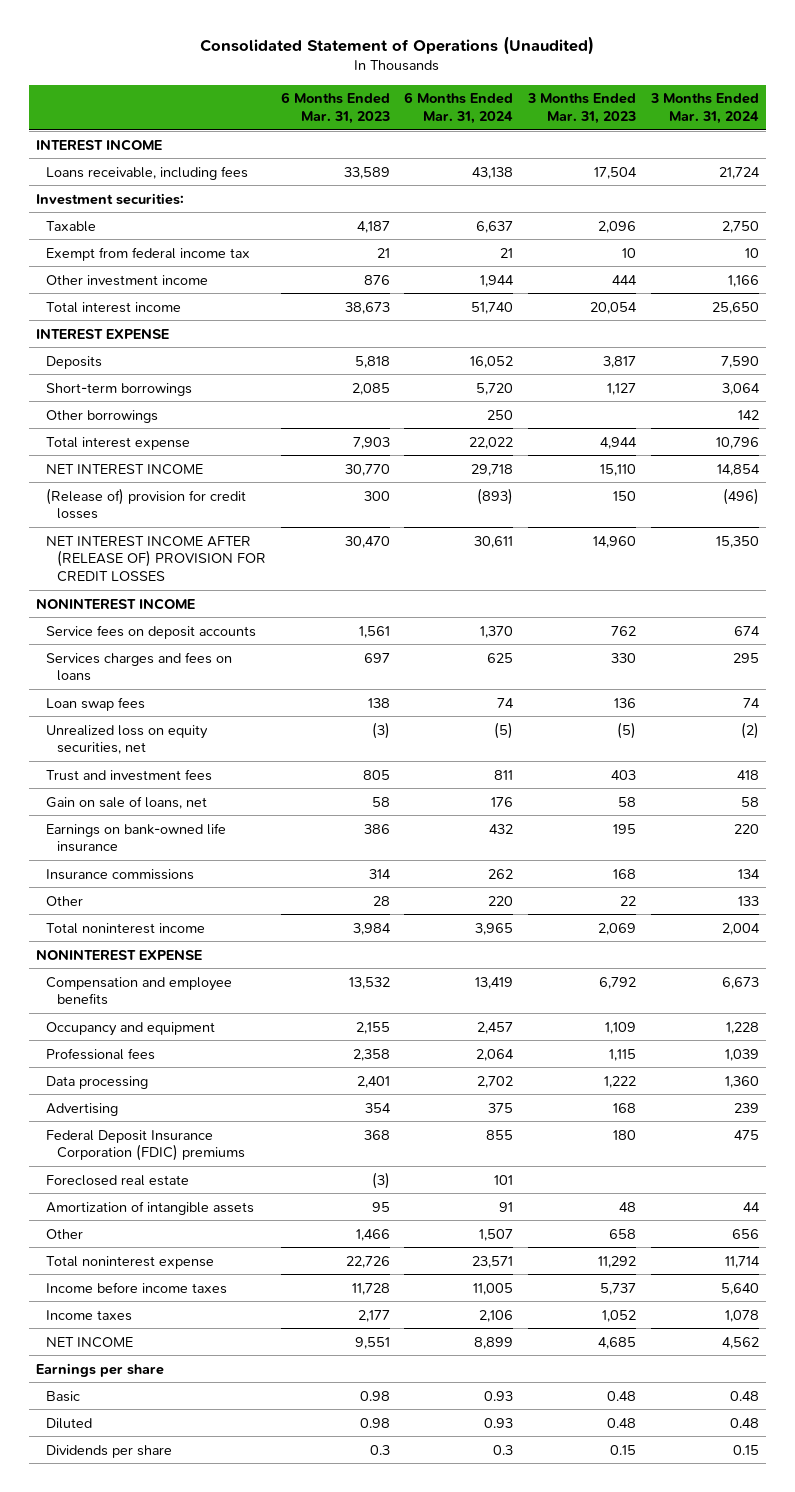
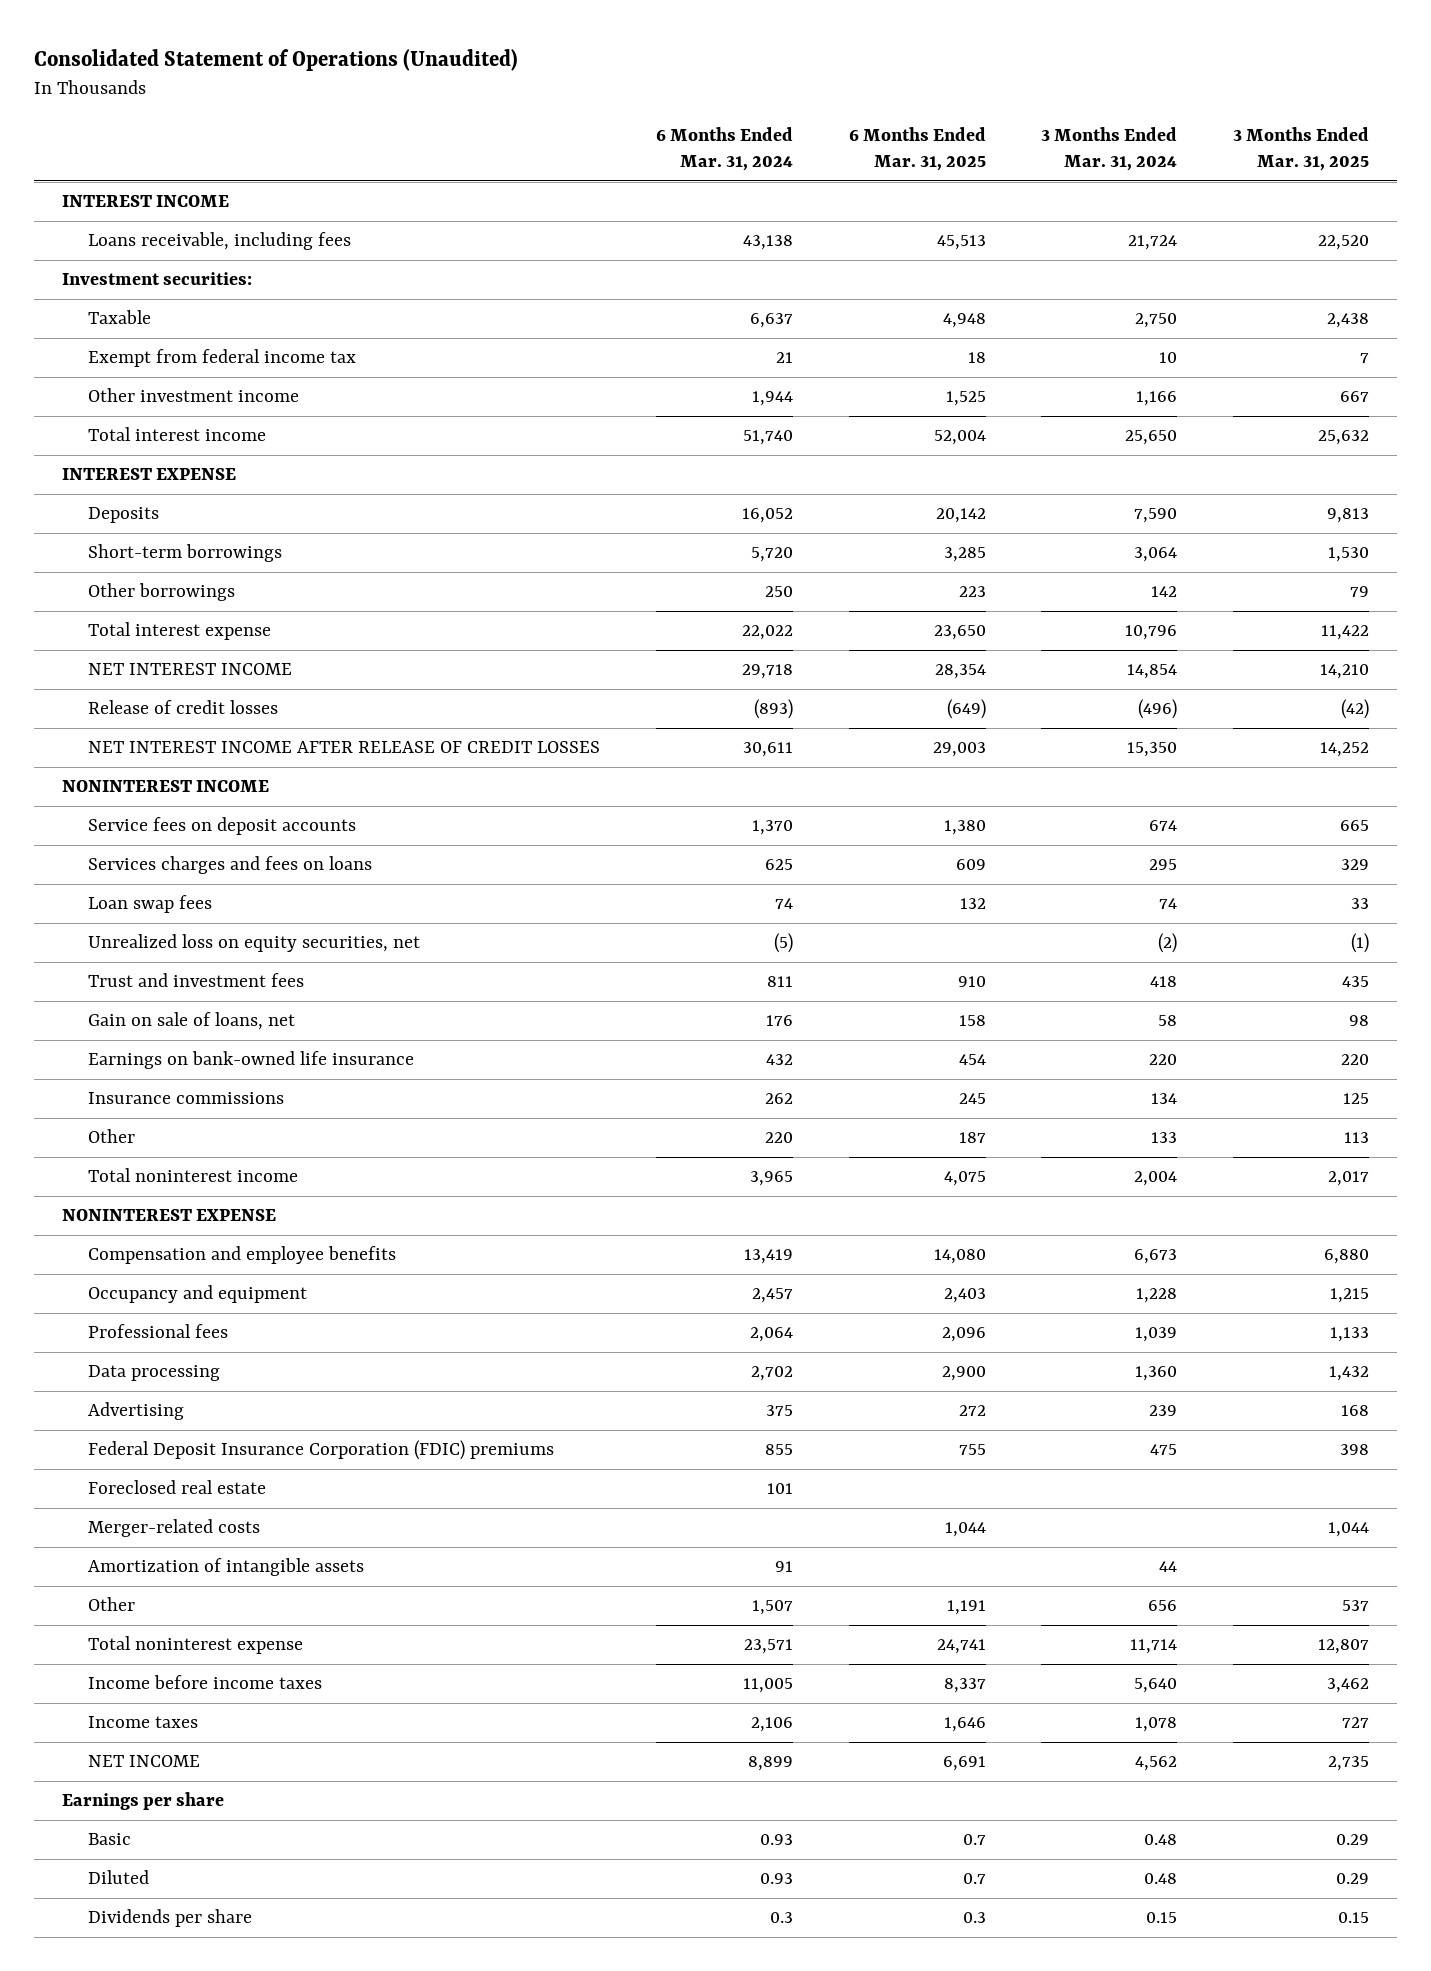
- | 6 Months Ended Mar. 31, 2023 | 6 Months Ended Mar. 31, 2024 | 3 Months Ended Mar. 31, 2023 | 3 Months Ended Mar. 31, 2024
+ | 6 Months Ended Mar. 31, 2024 | 6 Months Ended Mar. 31, 2025 | 3 Months Ended Mar. 31, 2024 | 3 Months Ended Mar. 31, 2025
- (Release of) provision for credit losses | 300 | (893) | 150 | (496)
- NET INTEREST INCOME AFTER (RELEASE OF) PROVISION FOR CREDIT LOSSES | 30,470 | 30,611 | 14,960 | 15,350
+ Release of credit losses | (893) | (649) | (496) | (42)
+ NET INTEREST INCOME AFTER RELEASE OF CREDIT LOSSES | 30,611 | 29,003 | 15,350 | 14,252
+ Merger-related costs | | 1,044 | | 1,044

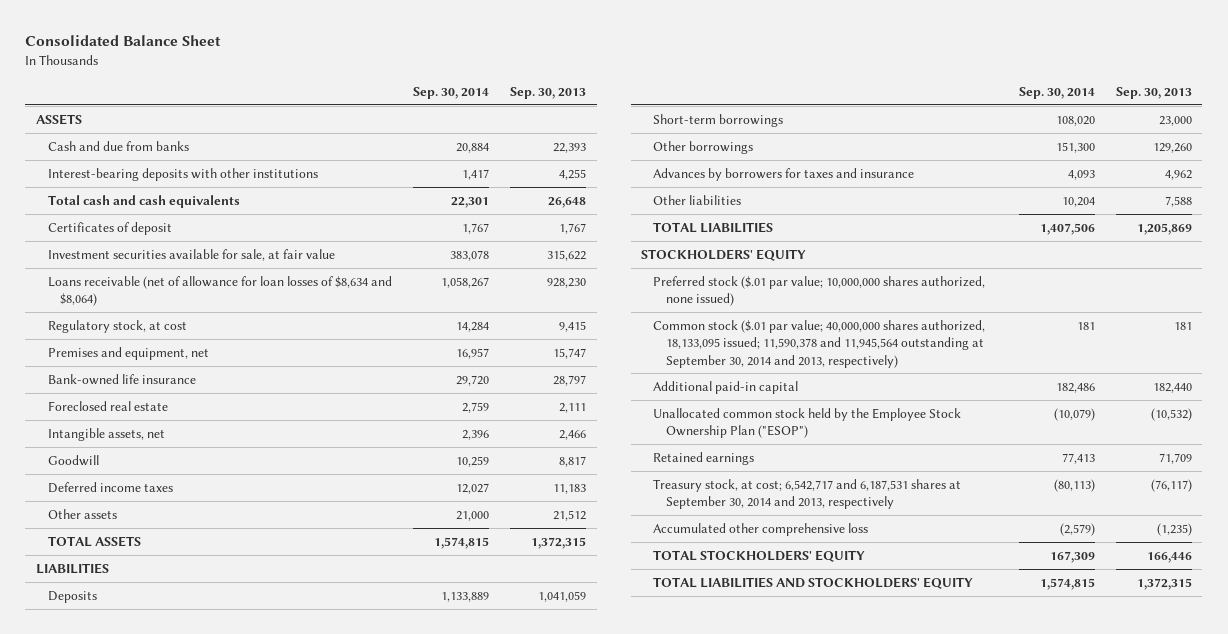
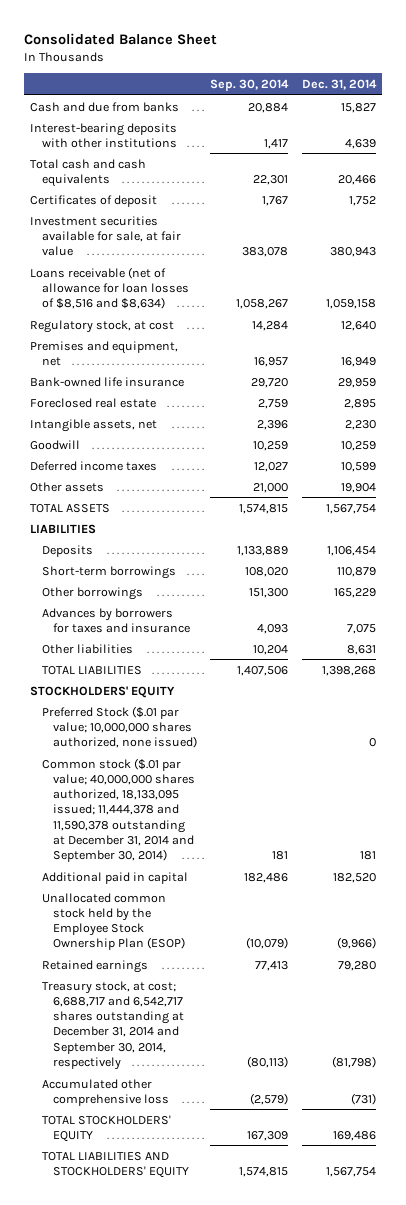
- | Sep. 30, 2014 | Sep. 30, 2013
+ | Sep. 30, 2014 | Dec. 31, 2014
- ASSETS
- Loans receivable (net of allowance for loan losses of $8,634 and $8,064) | 1,058,267 | 928,230
+ Loans receivable (net of allowance for loan losses of $8,516 and $8,634) | 1,058,267 | 1,059,158
- Preferred stock ($.01 par value; 10,000,000 shares authorized, none issued)
- Common stock ($.01 par value; 40,000,000 shares authorized, 18,133,095 issued; 11,590,378 and 11,945,564 outstanding at September 30, 2014 and 2013, respectively) | 181 | 181
- Additional paid-in capital | 182,486 | 182,440
- Unallocated common stock held by the Employee Stock Ownership Plan ("ESOP") | (10,079) | (10,532)
+ Preferred Stock ($.01 par value; 10,000,000 shares authorized, none issued) | | 0
+ Common stock ($.01 par value; 40,000,000 shares authorized, 18,133,095 issued; 11,444,378 and 11,590,378 outstanding at December 31, 2014 and September 30, 2014) | 181 | 181
+ Additional paid in capital | 182,486 | 182,520
+ Unallocated common stock held by the Employee Stock Ownership Plan (ESOP) | (10,079) | (9,966)
- Treasury stock, at cost; 6,542,717 and 6,187,531 shares at September 30, 2014 and 2013, respectively | (80,113) | (76,117)
+ Treasury stock, at cost; 6,688,717 and 6,542,717 shares outstanding at December 31, 2014 and September 30, 2014, respectively | (80,113) | (81,798)

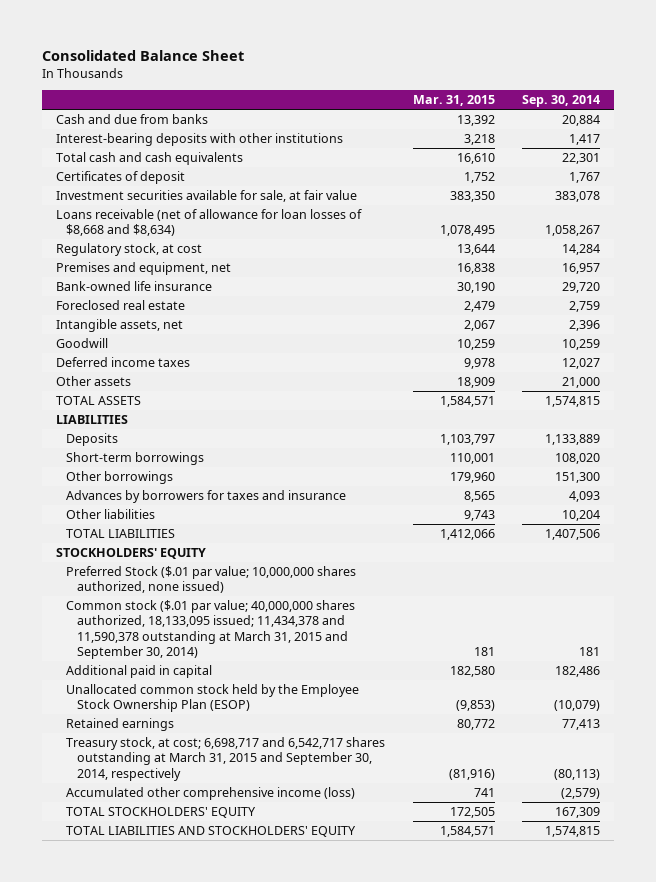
- | Sep. 30, 2014 | Dec. 31, 2014
+ | Mar. 31, 2015 | Sep. 30, 2014
- Loans receivable (net of allowance for loan losses of $8,516 and $8,634) | 1,058,267 | 1,059,158
+ Loans receivable (net of allowance for loan losses of $8,668 and $8,634) | 1,078,495 | 1,058,267
- Common stock ($.01 par value; 40,000,000 shares authorized, 18,133,095 issued; 11,444,378 and 11,590,378 outstanding at December 31, 2014 and September 30, 2014) | 181 | 181
+ Common stock ($.01 par value; 40,000,000 shares authorized, 18,133,095 issued; 11,434,378 and 11,590,378 outstanding at March 31, 2015 and September 30, 2014) | 181 | 181
- Treasury stock, at cost; 6,688,717 and 6,542,717 shares outstanding at December 31, 2014 and September 30, 2014, respectively | (80,113) | (81,798)
- Accumulated other comprehensive loss | (2,579) | (731)
+ Treasury stock, at cost; 6,698,717 and 6,542,717 shares outstanding at March 31, 2015 and September 30, 2014, respectively | (81,916) | (80,113)
+ Accumulated other comprehensive income (loss) | 741 | (2,579)

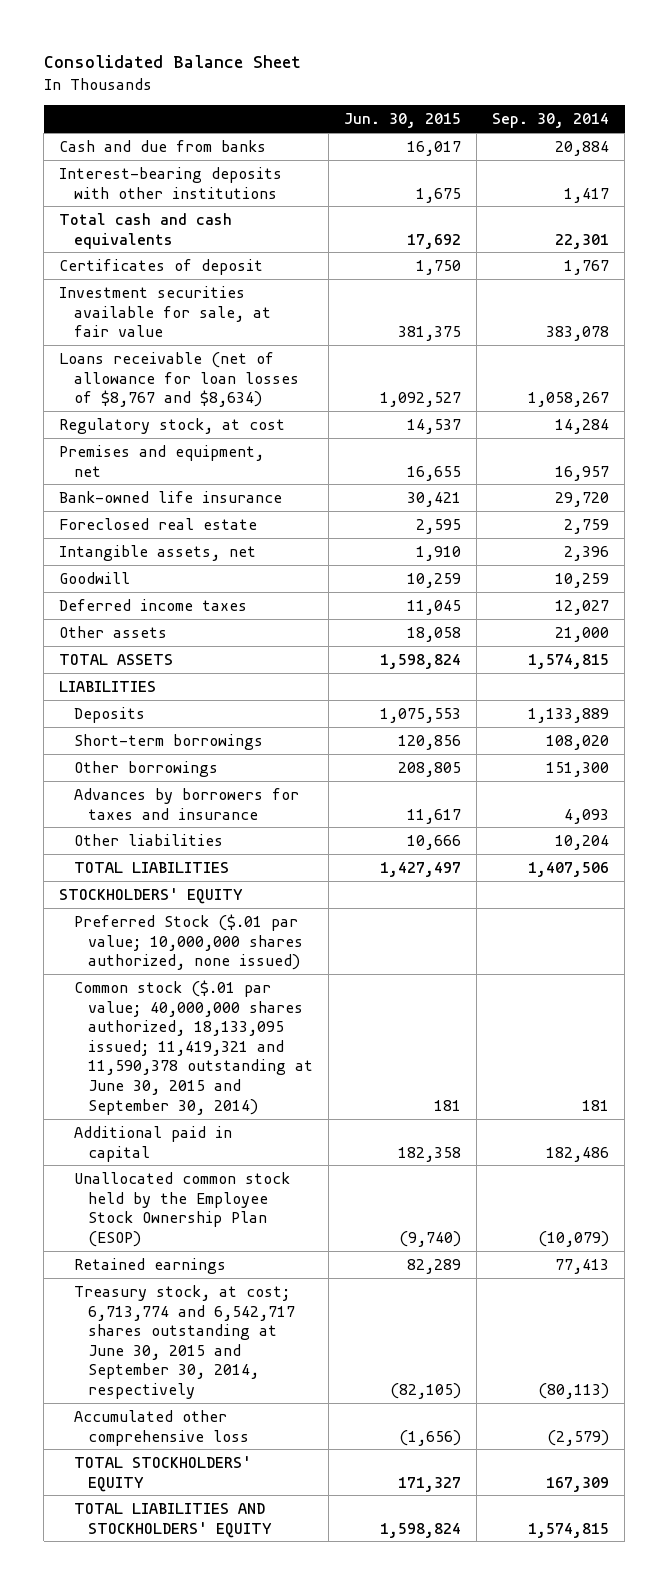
- | Mar. 31, 2015 | Sep. 30, 2014
+ | Jun. 30, 2015 | Sep. 30, 2014
- Loans receivable (net of allowance for loan losses of $8,668 and $8,634) | 1,078,495 | 1,058,267
+ Loans receivable (net of allowance for loan losses of $8,767 and $8,634) | 1,092,527 | 1,058,267
- Common stock ($.01 par value; 40,000,000 shares authorized, 18,133,095 issued; 11,434,378 and 11,590,378 outstanding at March 31, 2015 and September 30, 2014) | 181 | 181
+ Common stock ($.01 par value; 40,000,000 shares authorized, 18,133,095 issued; 11,419,321 and 11,590,378 outstanding at June 30, 2015 and September 30, 2014) | 181 | 181
- Treasury stock, at cost; 6,698,717 and 6,542,717 shares outstanding at March 31, 2015 and September 30, 2014, respectively | (81,916) | (80,113)
- Accumulated other comprehensive income (loss) | 741 | (2,579)
+ Treasury stock, at cost; 6,713,774 and 6,542,717 shares outstanding at June 30, 2015 and September 30, 2014, respectively | (82,105) | (80,113)
+ Accumulated other comprehensive loss | (1,656) | (2,579)

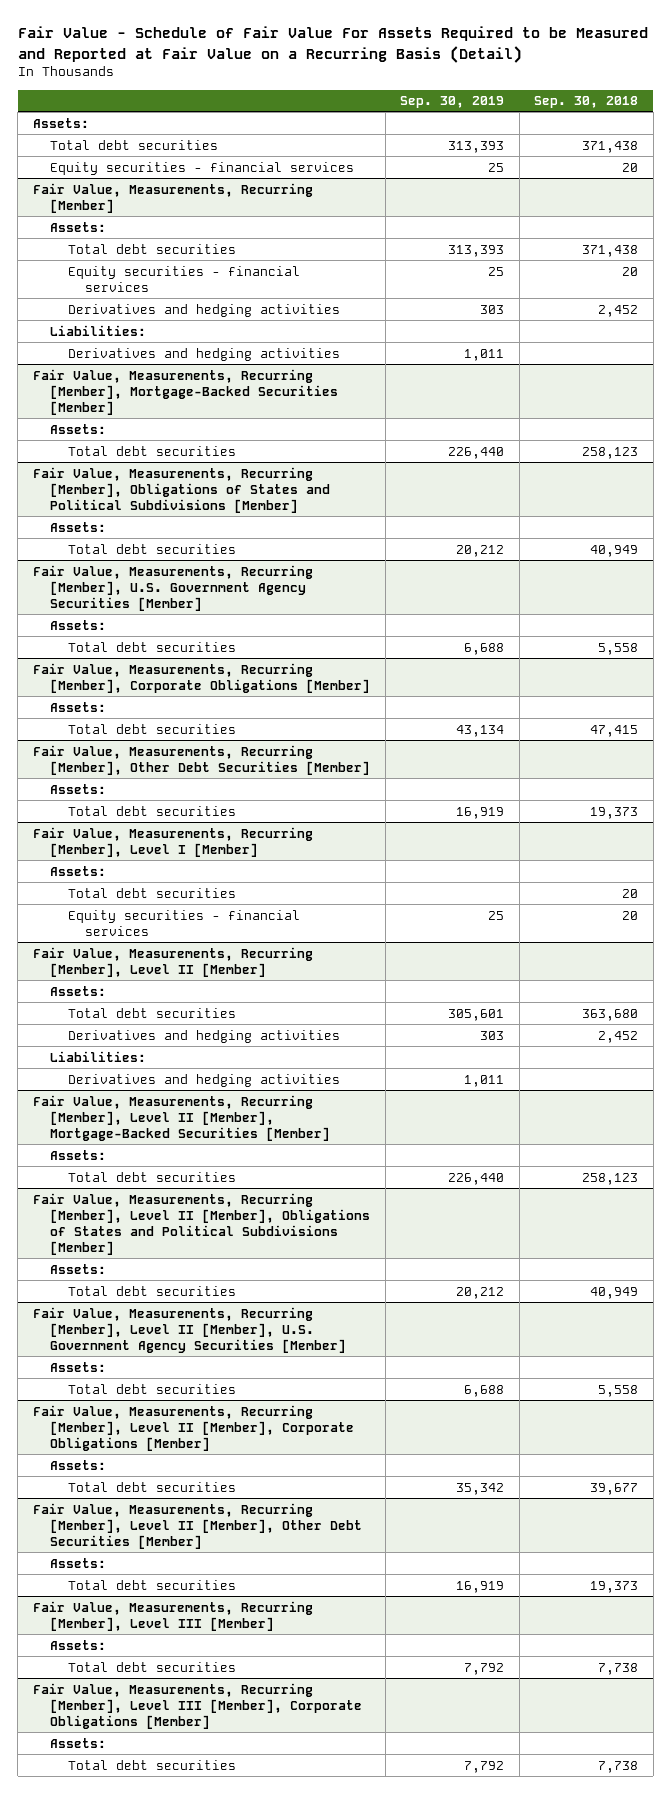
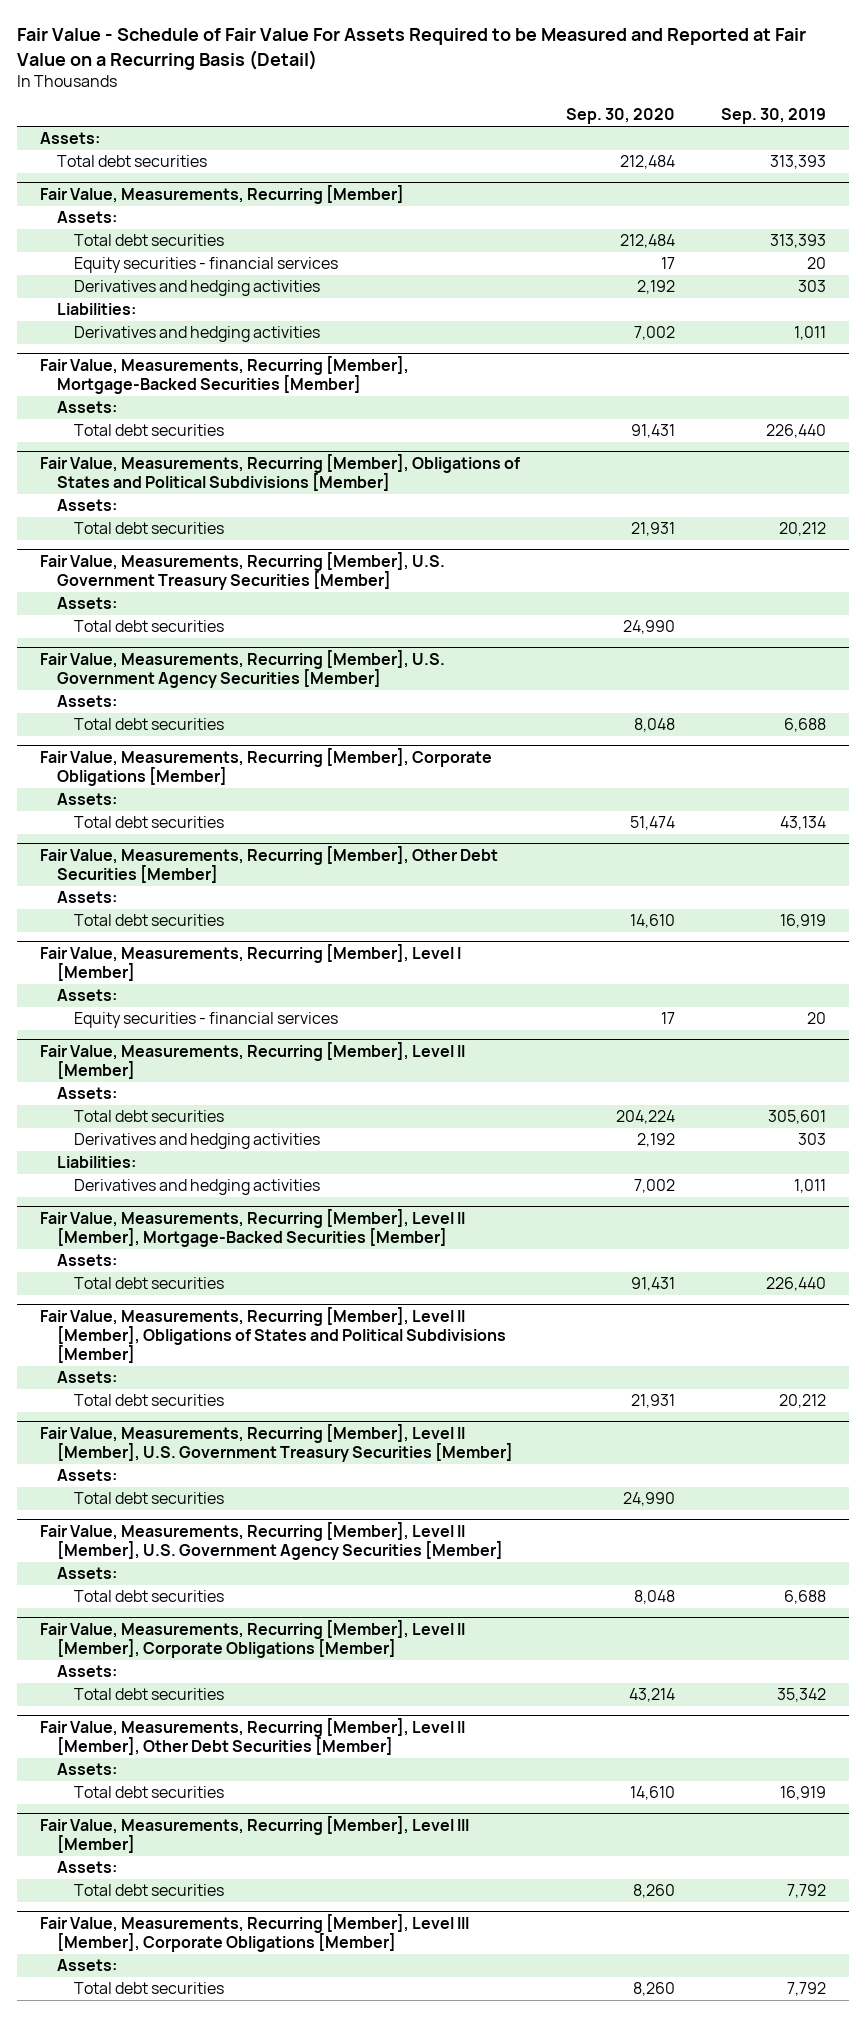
- | Sep. 30, 2019 | Sep. 30, 2018
+ | Sep. 30, 2020 | Sep. 30, 2019
- Equity securities - financial services | 25 | 20
@ Fair Value, Measurements, Recurring [Member]
- Equity securities - financial services | 25 | 20
+ Equity securities - financial services | 17 | 20
+ Fair Value, Measurements, Recurring [Member], U.S. Government Treasury Securities [Member]
+ Assets:
+ Total debt securities | 24,990 |
@ Fair Value, Measurements, Recurring [Member], Level I [Member]
- Total debt securities | | 20
- Equity securities - financial services | 25 | 20
+ Equity securities - financial services | 17 | 20
+ Fair Value, Measurements, Recurring [Member], Level II [Member], U.S. Government Treasury Securities [Member]
+ Assets:
+ Total debt securities | 24,990 |

